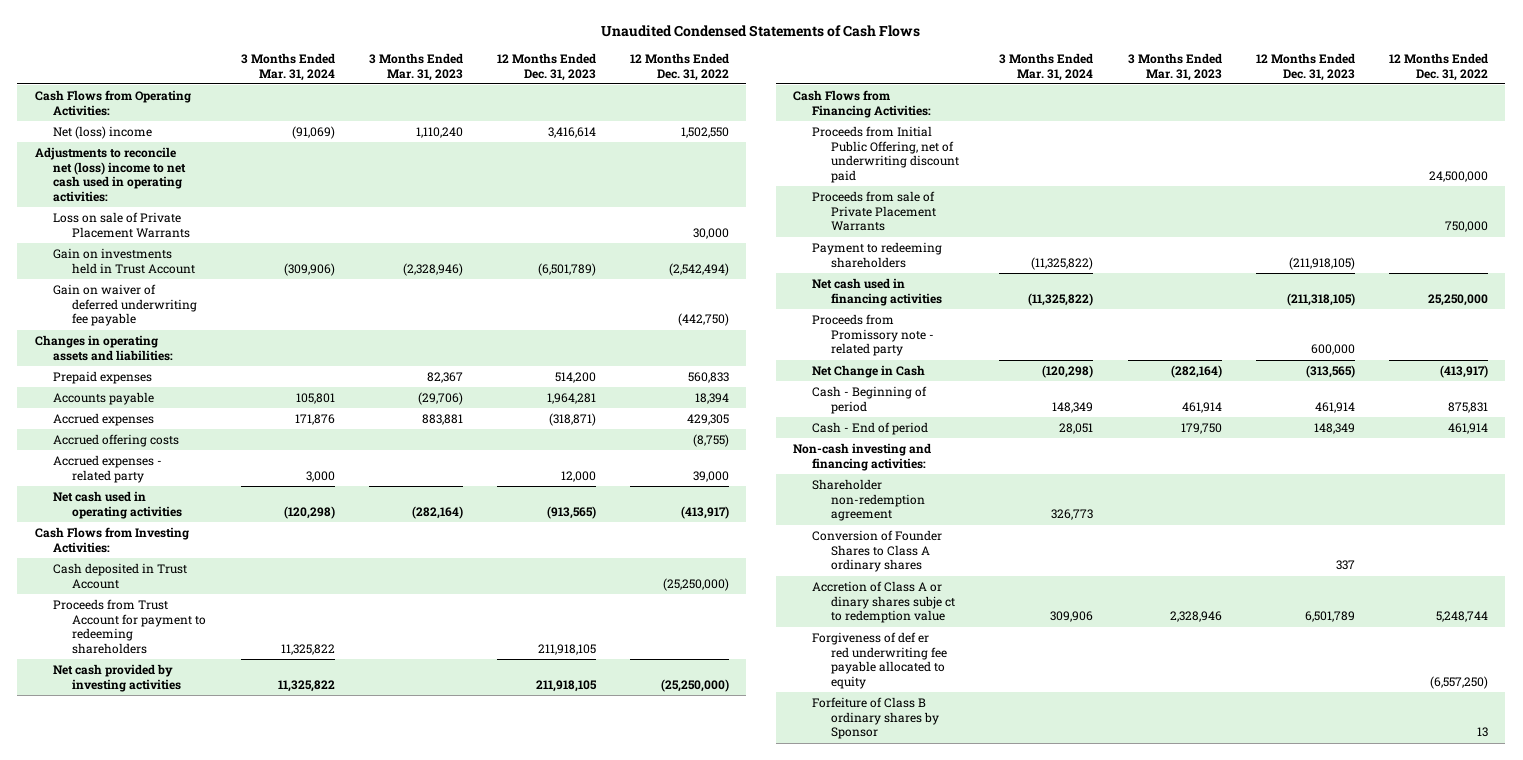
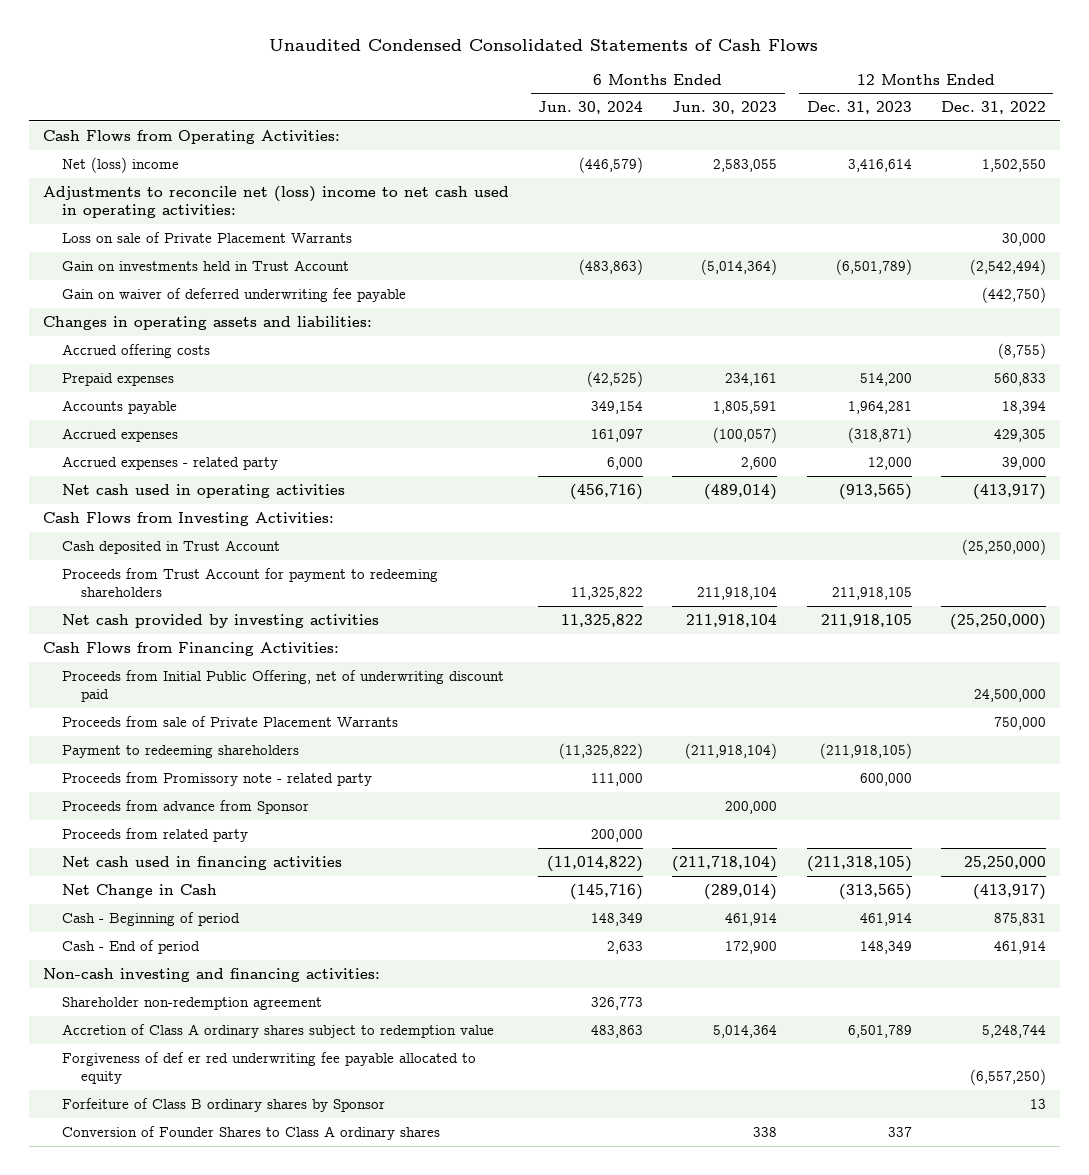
- Unaudited Condensed Statements of Cash Flows
+ Unaudited Condensed Consolidated Statements of Cash Flows
- | 3 Months Ended Mar. 31, 2024 | 3 Months Ended Mar. 31, 2023 | 12 Months Ended Dec. 31, 2023 | 12 Months Ended Dec. 31, 2022
+ | 6 Months Ended Jun. 30, 2024 | 6 Months Ended Jun. 30, 2023 | 12 Months Ended Dec. 31, 2023 | 12 Months Ended Dec. 31, 2022
moved up: Accrued offering costs | | | | (8,755)
+ Proceeds from advance from Sponsor | | 200,000 | |
+ Proceeds from related party | 200,000 | | |
moved down: Net cash used in financing activities | (11,014,822) | (211,718,104) | (211,318,105) | 25,250,000
- Accretion of Class A or dinary shares subje ct to redemption value | 309,906 | 2,328,946 | 6,501,789 | 5,248,744
+ Accretion of Class A ordinary shares subject to redemption value | 483,863 | 5,014,364 | 6,501,789 | 5,248,744
moved down: Conversion of Founder Shares to Class A ordinary shares | | 338 | 337 |

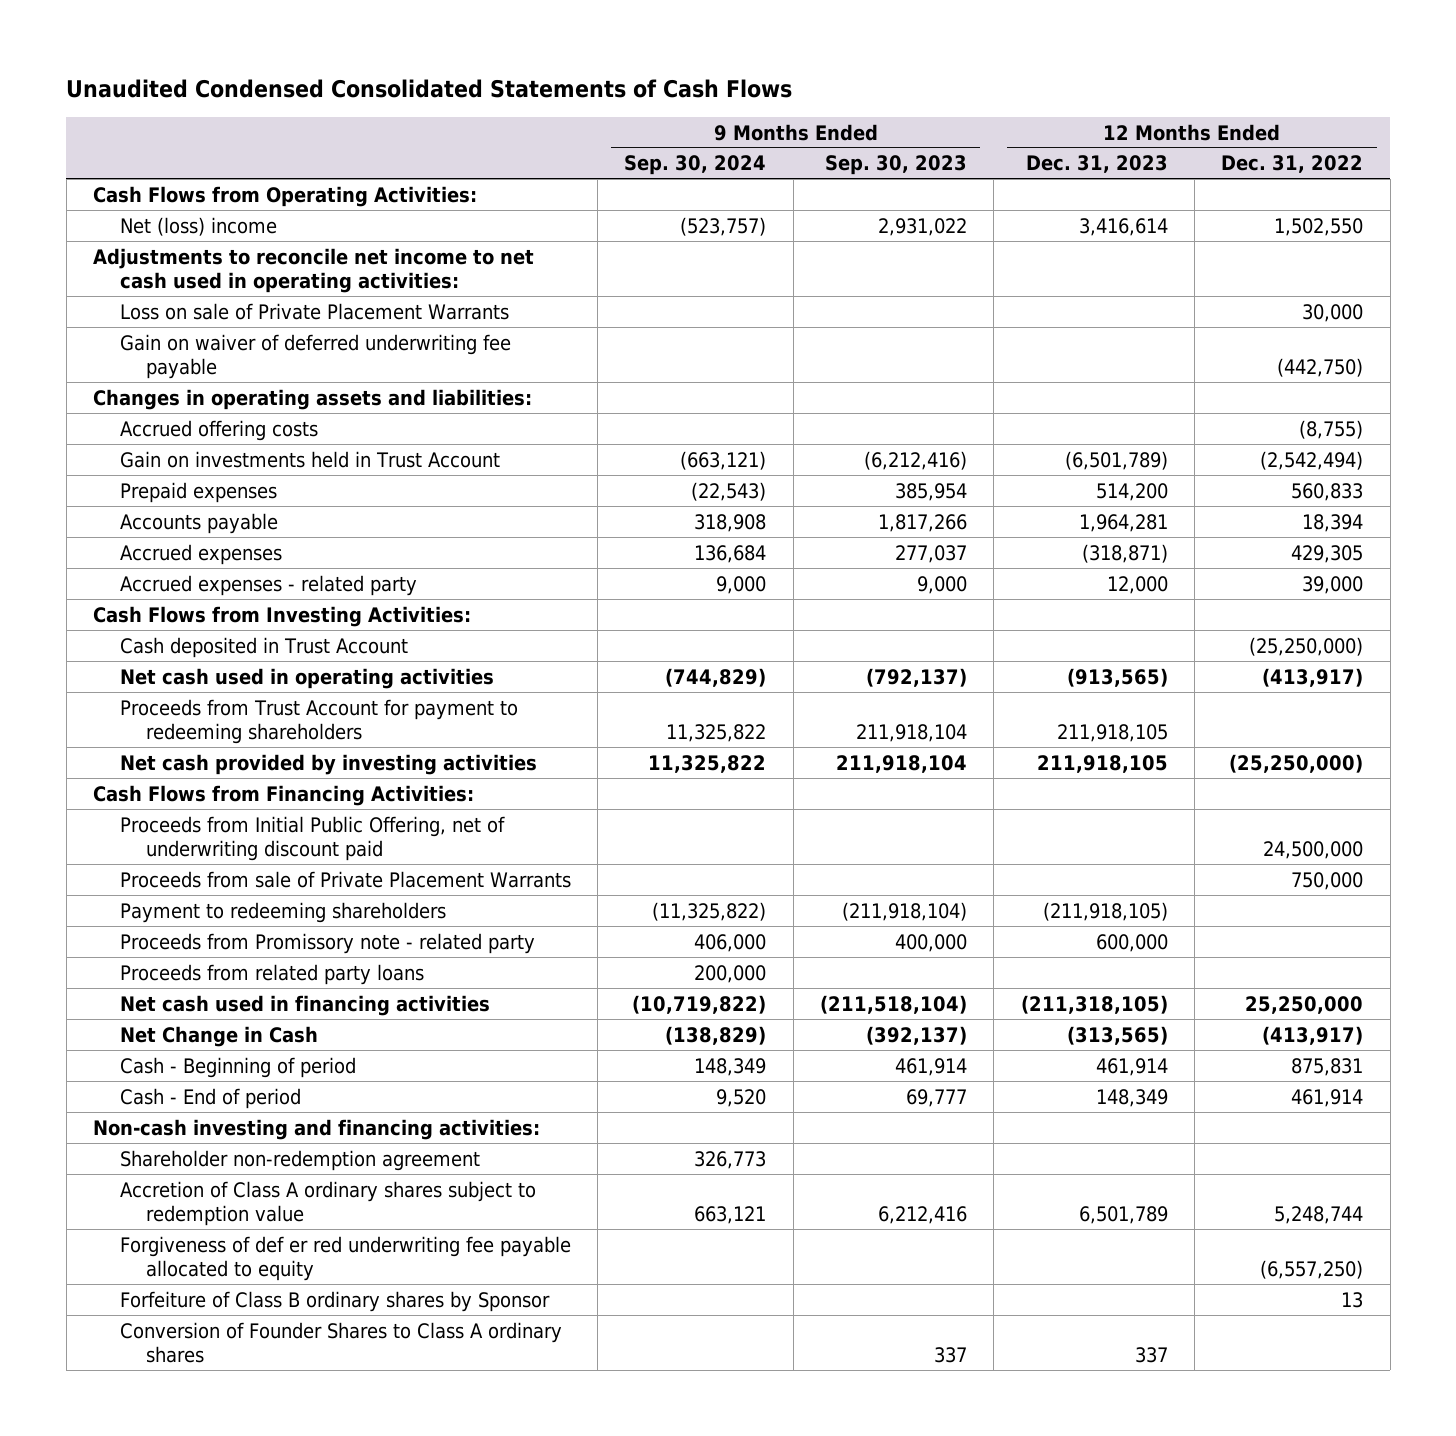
- | 6 Months Ended Jun. 30, 2024 | 6 Months Ended Jun. 30, 2023 | 12 Months Ended Dec. 31, 2023 | 12 Months Ended Dec. 31, 2022
+ | 9 Months Ended Sep. 30, 2024 | 9 Months Ended Sep. 30, 2023 | 12 Months Ended Dec. 31, 2023 | 12 Months Ended Dec. 31, 2022
- Adjustments to reconcile net (loss) income to net cash used in operating activities:
+ Adjustments to reconcile net income to net cash used in operating activities:
moved down: Gain on investments held in Trust Account | (663,121) | (6,212,416) | (6,501,789) | (2,542,494)
moved down: Net cash used in operating activities | (744,829) | (792,137) | (913,565) | (413,917)
- Proceeds from advance from Sponsor | | 200,000 | |
- Proceeds from related party | 200,000 | | |
+ Proceeds from related party loans | 200,000 | | |

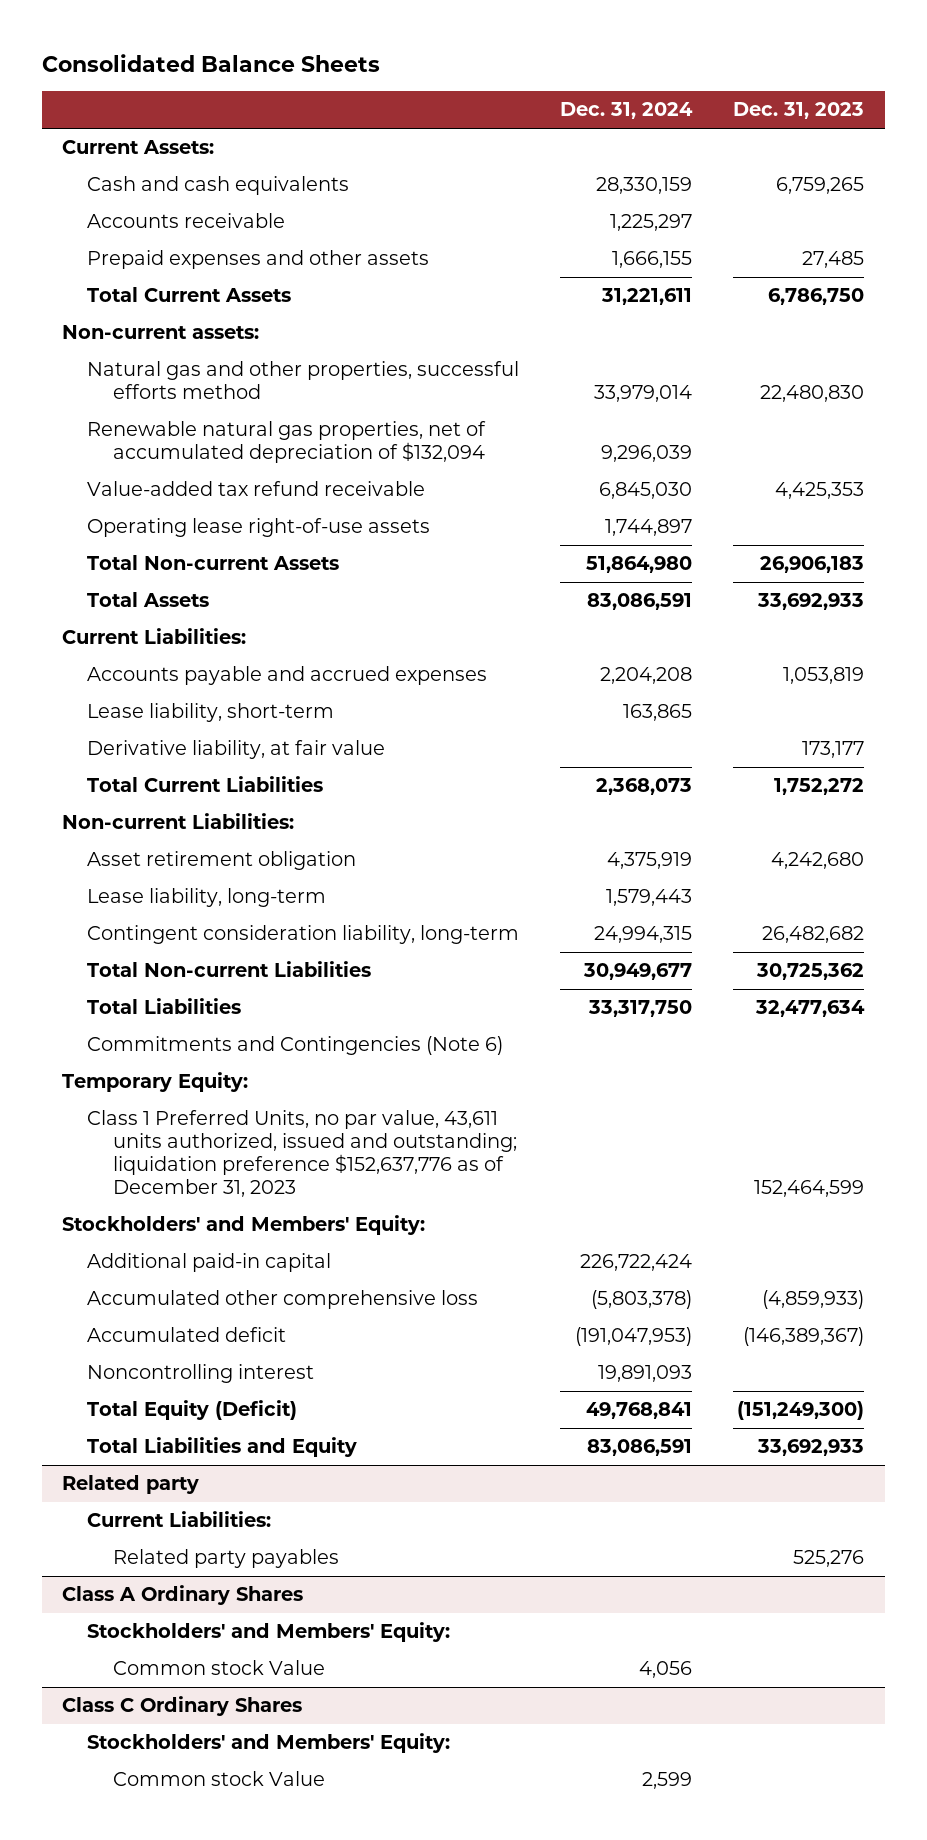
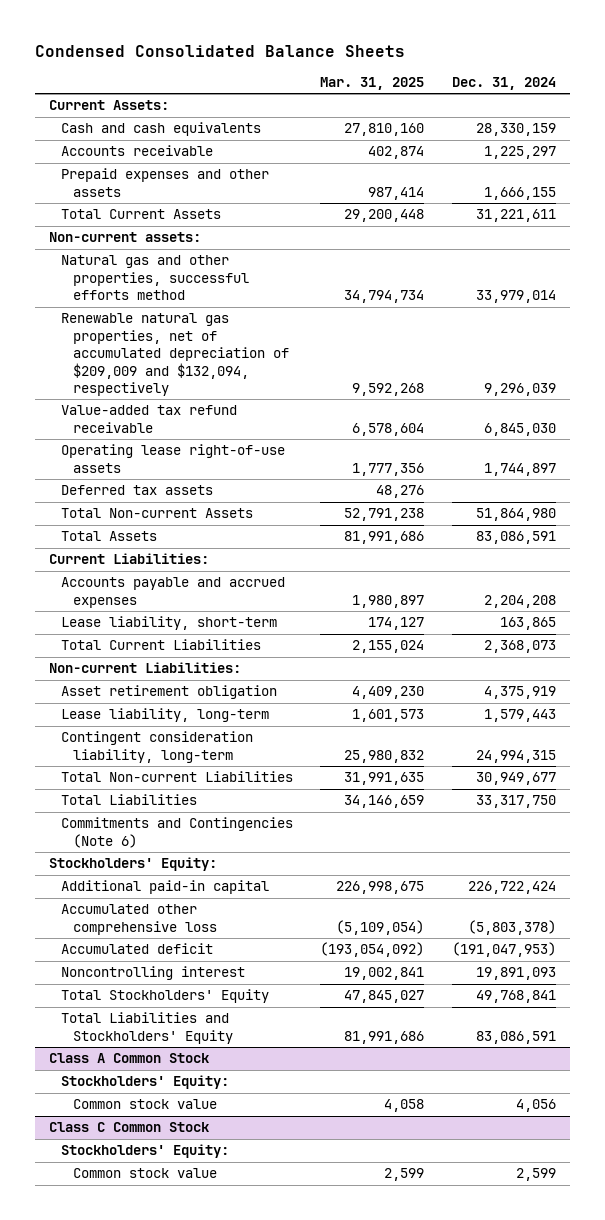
- Consolidated Balance Sheets
+ Condensed Consolidated Balance Sheets
- | Dec. 31, 2024 | Dec. 31, 2023
+ | Mar. 31, 2025 | Dec. 31, 2024
- Renewable natural gas properties, net of accumulated depreciation of $132,094 | 9,296,039 |
+ Renewable natural gas properties, net of accumulated depreciation of $209,009 and $132,094, respectively | 9,592,268 | 9,296,039
+ Deferred tax assets | 48,276 |
- Derivative liability, at fair value | | 173,177
- Temporary Equity:
- Class 1 Preferred Units, no par value, 43,611 units authorized, issued and outstanding; liquidation preference $152,637,776 as of December 31, 2023 | | 152,464,599
- Stockholders' and Members' Equity:
+ Stockholders' Equity:
- Total Equity (Deficit) | 49,768,841 | (151,249,300)
- Total Liabilities and Equity | 83,086,591 | 33,692,933
- Related party
- Current Liabilities:
- Related party payables | | 525,276
- Class A Ordinary Shares
- Stockholders' and Members' Equity:
- Common stock Value | 4,056 |
- Class C Ordinary Shares
- Stockholders' and Members' Equity:
- Common stock Value | 2,599 |
+ Total Stockholders' Equity | 47,845,027 | 49,768,841
+ Total Liabilities and Stockholders' Equity | 81,991,686 | 83,086,591
+ Class A Common Stock
+ Stockholders' Equity:
+ Common stock value | 4,058 | 4,056
+ Class C Common Stock
+ Stockholders' Equity:
+ Common stock value | 2,599 | 2,599

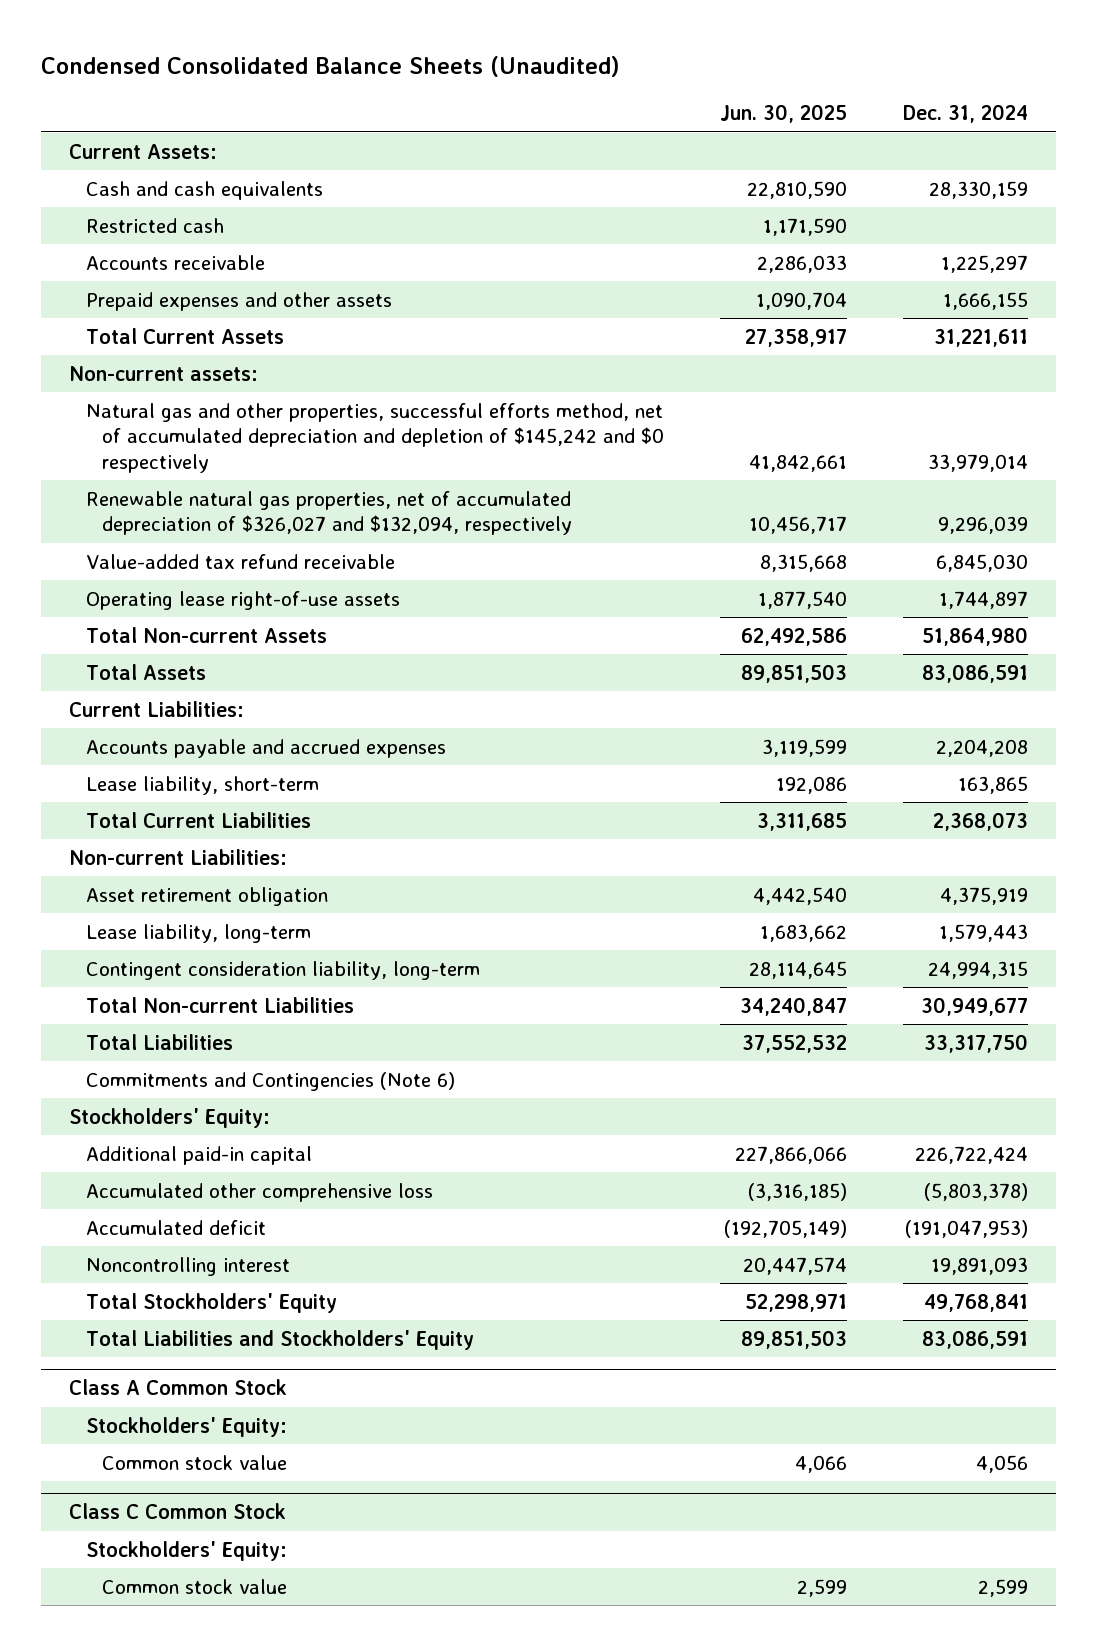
- Condensed Consolidated Balance Sheets
+ Condensed Consolidated Balance Sheets (Unaudited)
- | Mar. 31, 2025 | Dec. 31, 2024
+ | Jun. 30, 2025 | Dec. 31, 2024
+ Restricted cash | 1,171,590 |
- Natural gas and other properties, successful efforts method | 34,794,734 | 33,979,014
- Renewable natural gas properties, net of accumulated depreciation of $209,009 and $132,094, respectively | 9,592,268 | 9,296,039
+ Natural gas and other properties, successful efforts method, net of accumulated depreciation and depletion of $145,242 and $0 respectively | 41,842,661 | 33,979,014
+ Renewable natural gas properties, net of accumulated depreciation of $326,027 and $132,094, respectively | 10,456,717 | 9,296,039
- Deferred tax assets | 48,276 |

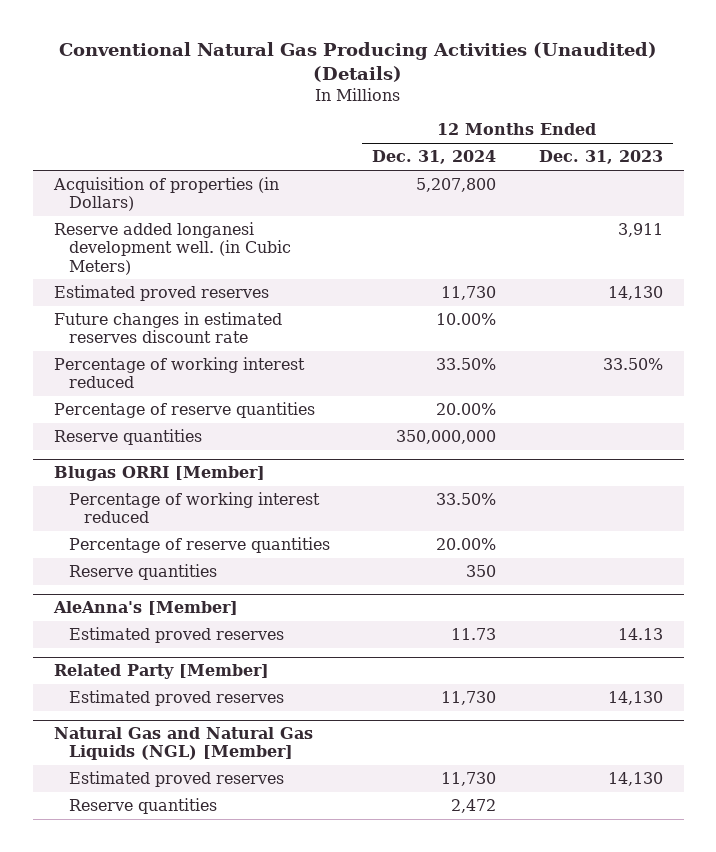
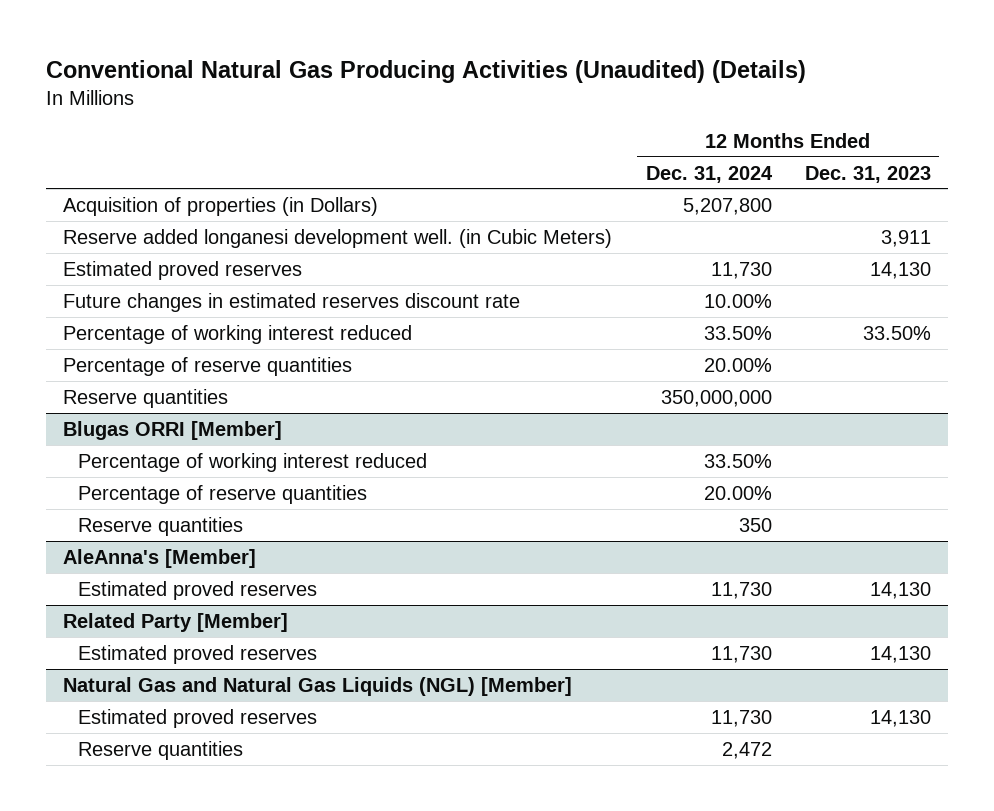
@ AleAnna's [Member]
- Estimated proved reserves | 11.73 | 14.13
+ Estimated proved reserves | 11,730 | 14,130

